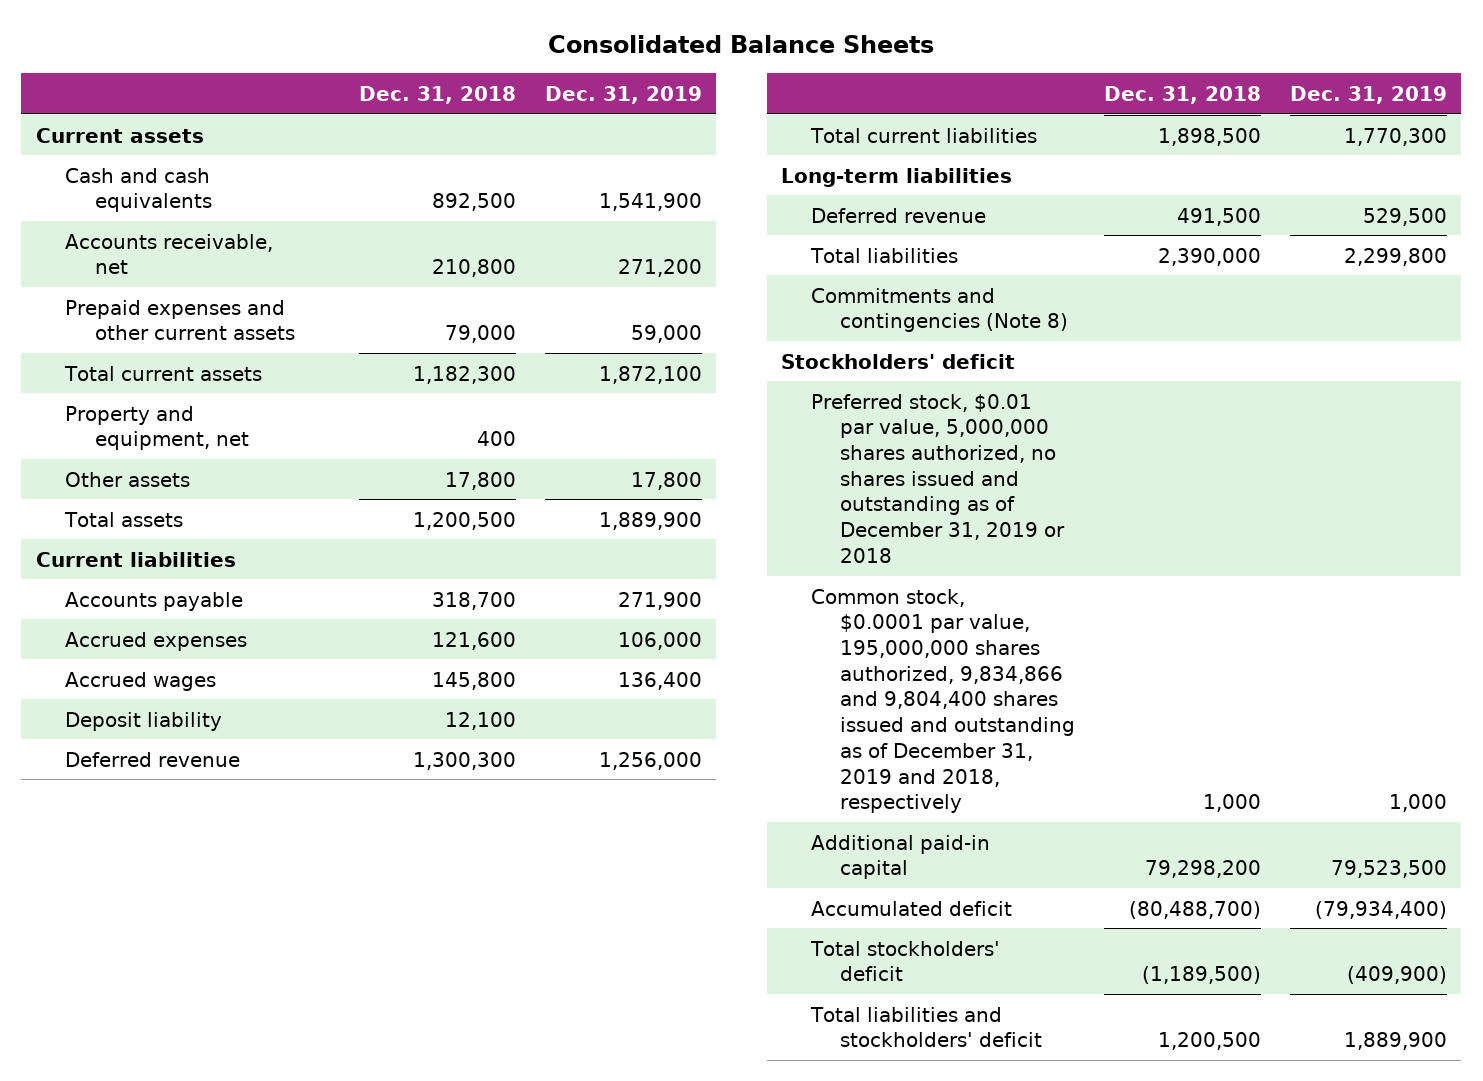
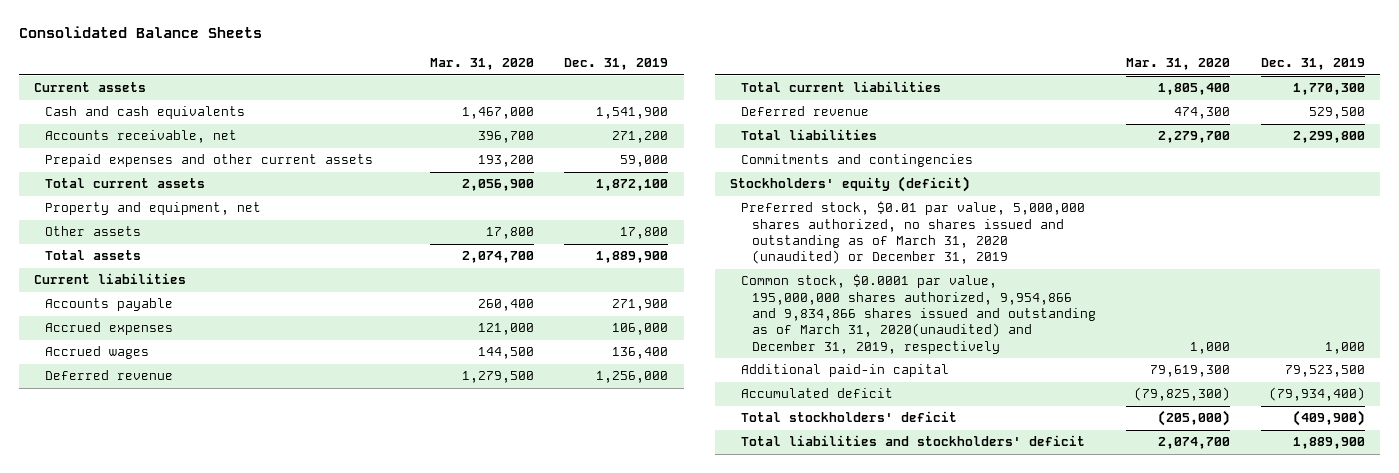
- | Dec. 31, 2018 | Dec. 31, 2019
+ | Mar. 31, 2020 | Dec. 31, 2019
- Deposit liability | 12,100 |
- Long-term liabilities
- Commitments and contingencies (Note 8)
- Stockholders' deficit
- Preferred stock, $0.01 par value, 5,000,000 shares authorized, no shares issued and outstanding as of December 31, 2019 or 2018
- Common stock, $0.0001 par value, 195,000,000 shares authorized, 9,834,866 and 9,804,400 shares issued and outstanding as of December 31, 2019 and 2018, respectively | 1,000 | 1,000
+ Commitments and contingencies
+ Stockholders' equity (deficit)
+ Preferred stock, $0.01 par value, 5,000,000 shares authorized, no shares issued and outstanding as of March 31, 2020 (unaudited) or December 31, 2019
+ Common stock, $0.0001 par value, 195,000,000 shares authorized, 9,954,866 and 9,834,866 shares issued and outstanding as of March 31, 2020(unaudited) and December 31, 2019, respectively | 1,000 | 1,000

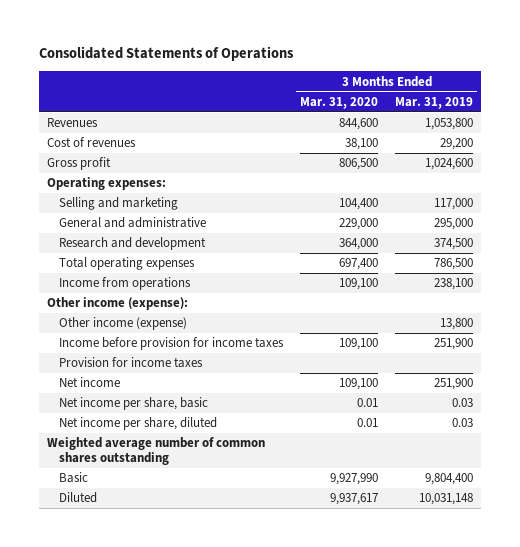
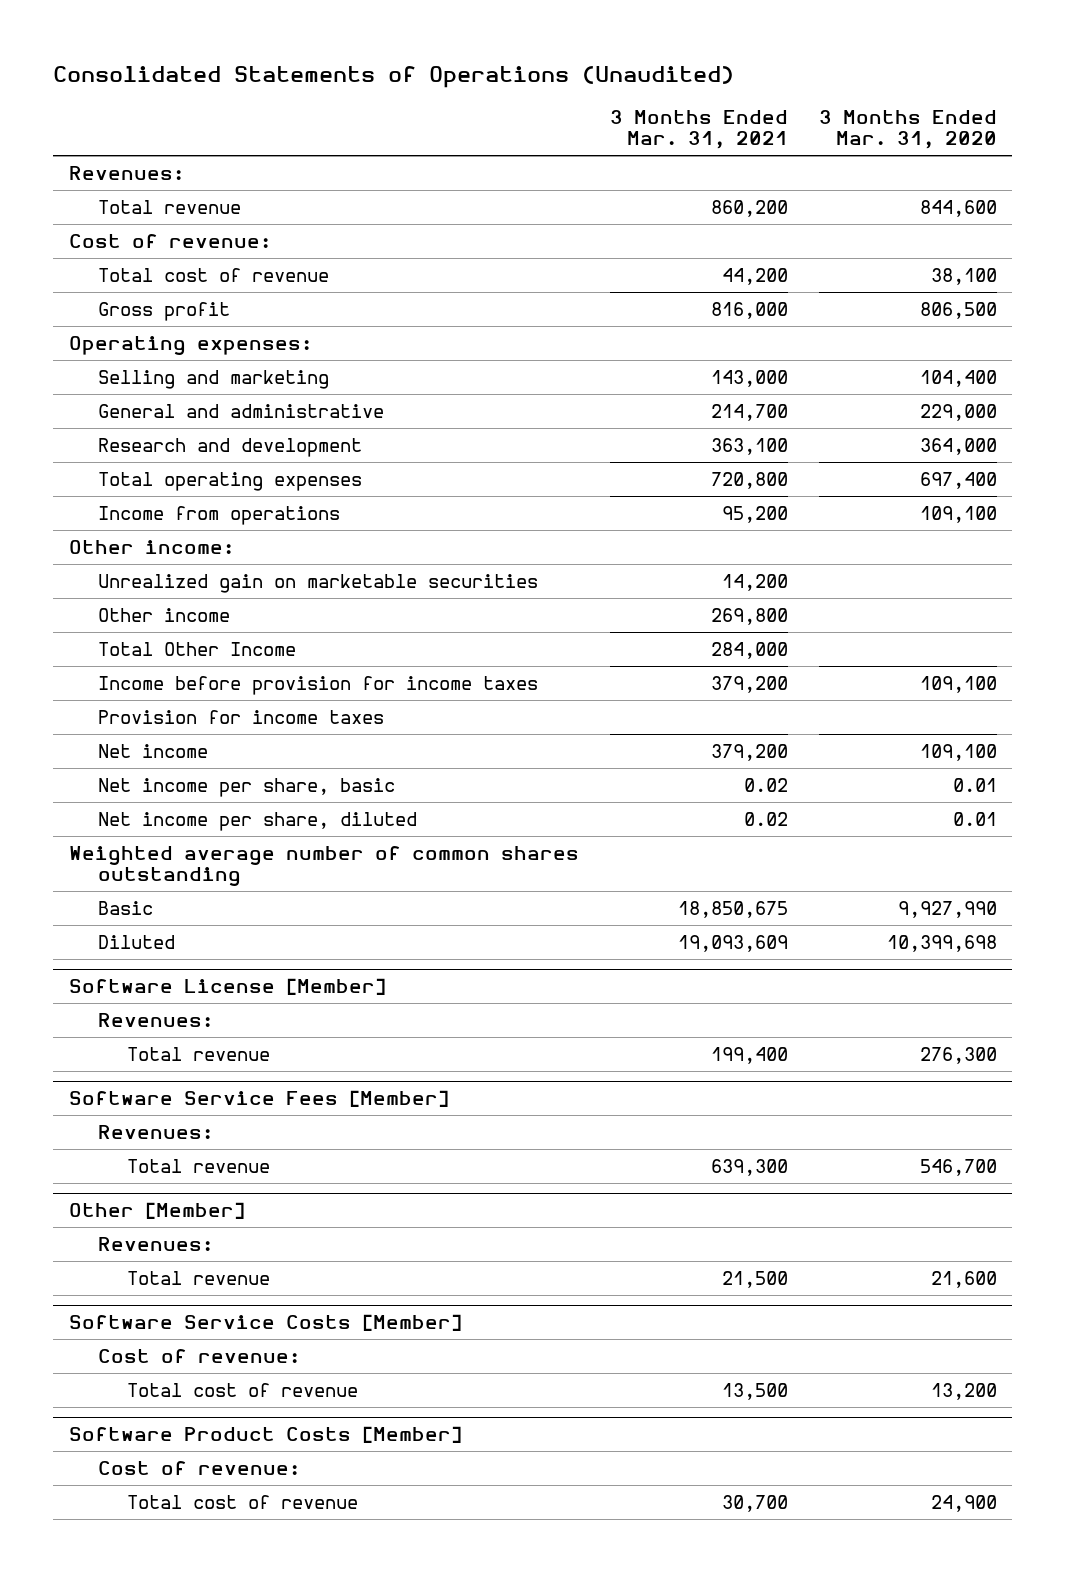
- Consolidated Statements of Operations
+ Consolidated Statements of Operations (Unaudited)
- | 3 Months Ended Mar. 31, 2020 | 3 Months Ended Mar. 31, 2019
+ | 3 Months Ended Mar. 31, 2021 | 3 Months Ended Mar. 31, 2020
- Revenues | 844,600 | 1,053,800
- Cost of revenues | 38,100 | 29,200
+ Revenues:
+ Total revenue | 860,200 | 844,600
+ Cost of revenue:
+ Total cost of revenue | 44,200 | 38,100
- Other income (expense):
- Other income (expense) | | 13,800
+ Other income:
+ Unrealized gain on marketable securities | 14,200 |
+ Other income | 269,800 |
+ Total Other Income | 284,000 |
- Diluted | 9,937,617 | 10,031,148
+ Diluted | 19,093,609 | 10,399,698
+ Software License [Member]
+ Revenues:
+ Total revenue | 199,400 | 276,300
+ Software Service Fees [Member]
+ Revenues:
+ Total revenue | 639,300 | 546,700
+ Other [Member]
+ Revenues:
+ Total revenue | 21,500 | 21,600
+ Software Service Costs [Member]
+ Cost of revenue:
+ Total cost of revenue | 13,500 | 13,200
+ Software Product Costs [Member]
+ Cost of revenue:
+ Total cost of revenue | 30,700 | 24,900

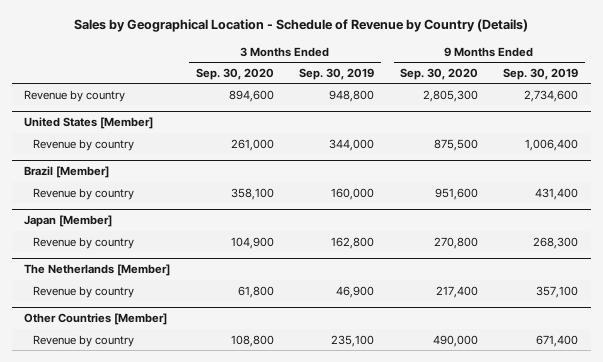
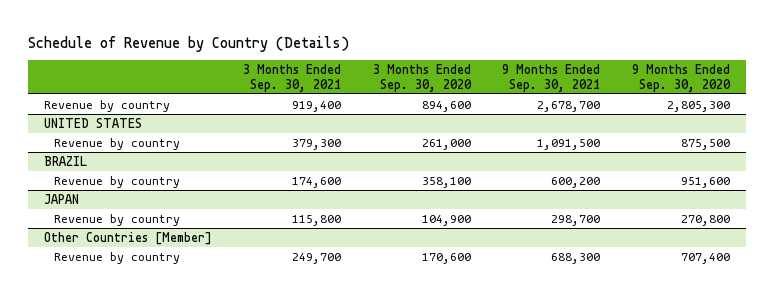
- Sales by Geographical Location - Schedule of Revenue by Country (Details)
+ Schedule of Revenue by Country (Details)
- | 3 Months Ended Sep. 30, 2020 | 3 Months Ended Sep. 30, 2019 | 9 Months Ended Sep. 30, 2020 | 9 Months Ended Sep. 30, 2019
+ | 3 Months Ended Sep. 30, 2021 | 3 Months Ended Sep. 30, 2020 | 9 Months Ended Sep. 30, 2021 | 9 Months Ended Sep. 30, 2020
- United States [Member]
+ UNITED STATES
- Brazil [Member]
+ BRAZIL
- Japan [Member]
+ JAPAN
- The Netherlands [Member]
- Revenue by country | 61,800 | 46,900 | 217,400 | 357,100
@ Other Countries [Member]
- Revenue by country | 108,800 | 235,100 | 490,000 | 671,400
+ Revenue by country | 249,700 | 170,600 | 688,300 | 707,400

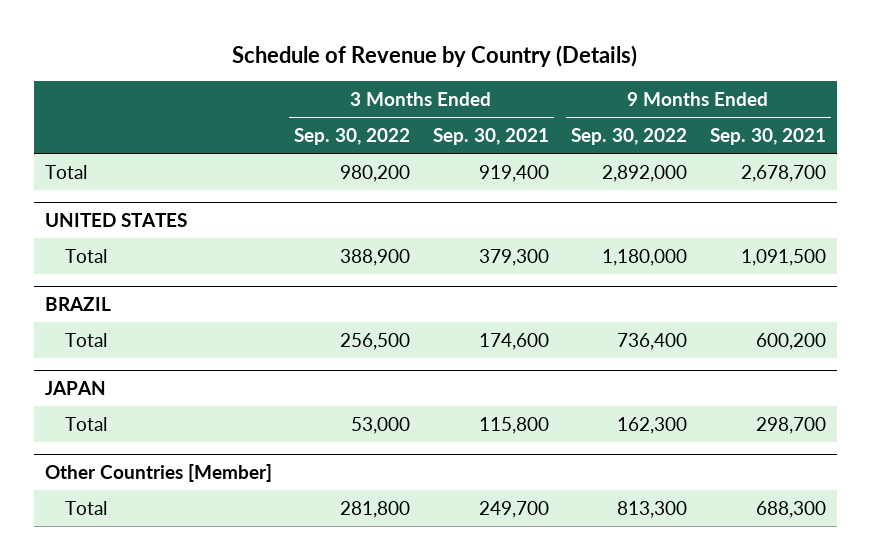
- | 3 Months Ended Sep. 30, 2021 | 3 Months Ended Sep. 30, 2020 | 9 Months Ended Sep. 30, 2021 | 9 Months Ended Sep. 30, 2020
+ | 3 Months Ended Sep. 30, 2022 | 3 Months Ended Sep. 30, 2021 | 9 Months Ended Sep. 30, 2022 | 9 Months Ended Sep. 30, 2021
- Revenue by country | 919,400 | 894,600 | 2,678,700 | 2,805,300
+ Total | 980,200 | 919,400 | 2,892,000 | 2,678,700
@ UNITED STATES
- Revenue by country | 379,300 | 261,000 | 1,091,500 | 875,500
+ Total | 388,900 | 379,300 | 1,180,000 | 1,091,500
@ BRAZIL
- Revenue by country | 174,600 | 358,100 | 600,200 | 951,600
+ Total | 256,500 | 174,600 | 736,400 | 600,200
@ JAPAN
- Revenue by country | 115,800 | 104,900 | 298,700 | 270,800
+ Total | 53,000 | 115,800 | 162,300 | 298,700
@ Other Countries [Member]
- Revenue by country | 249,700 | 170,600 | 688,300 | 707,400
+ Total | 281,800 | 249,700 | 813,300 | 688,300

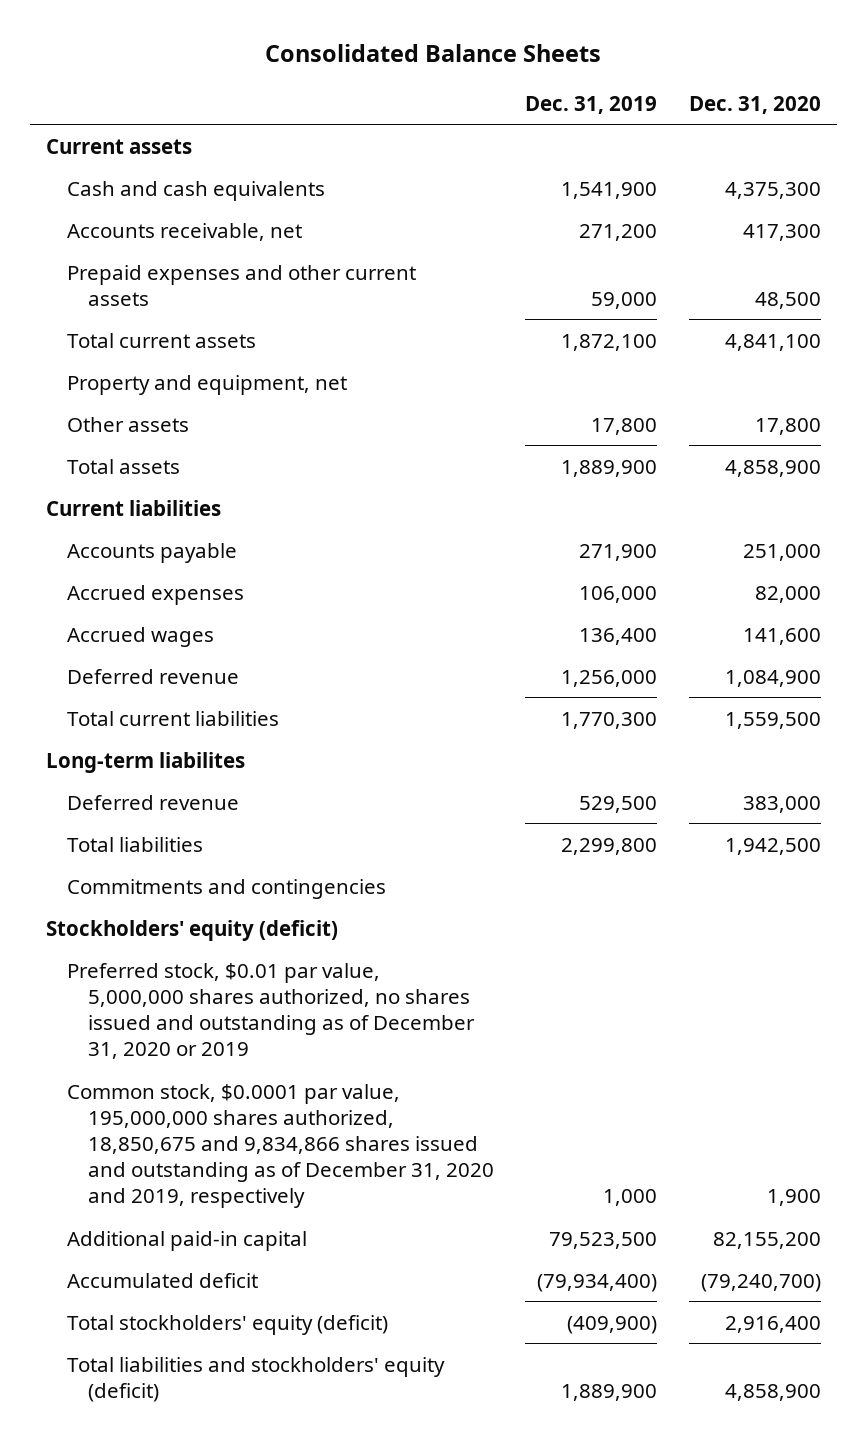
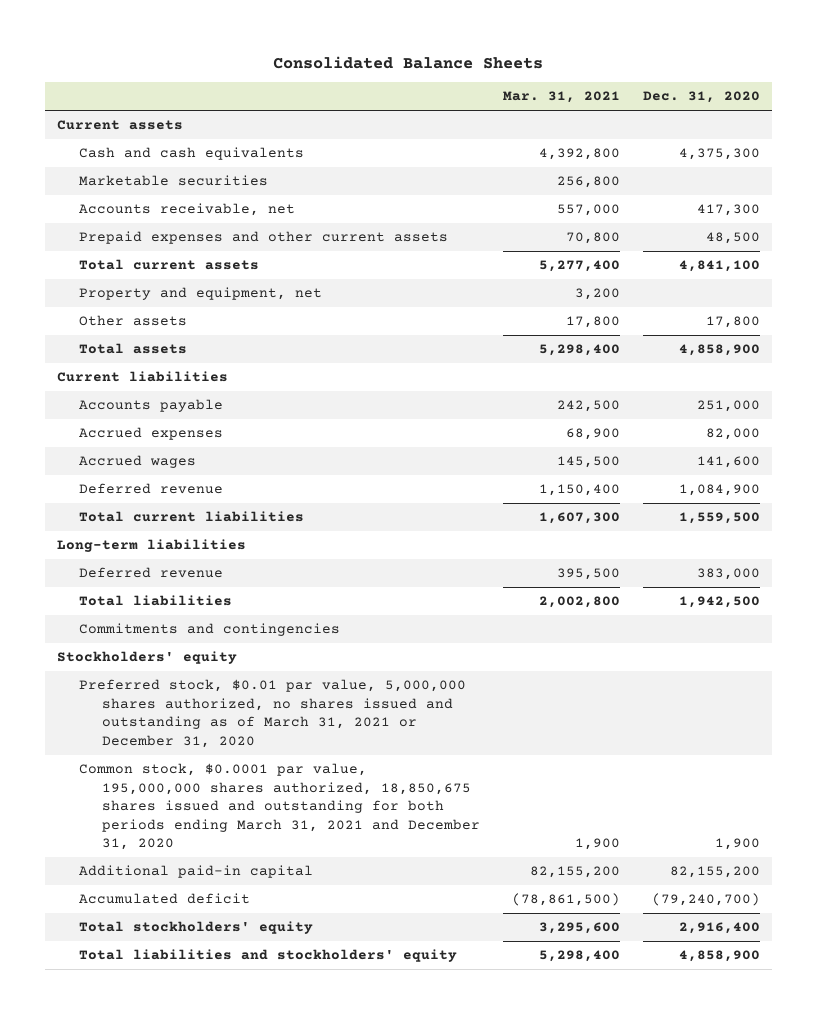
- | Dec. 31, 2019 | Dec. 31, 2020
+ | Mar. 31, 2021 | Dec. 31, 2020
+ Marketable securities | 256,800 |
- Long-term liabilites
+ Long-term liabilities
- Stockholders' equity (deficit)
- Preferred stock, $0.01 par value, 5,000,000 shares authorized, no shares issued and outstanding as of December 31, 2020 or 2019
- Common stock, $0.0001 par value, 195,000,000 shares authorized, 18,850,675 and 9,834,866 shares issued and outstanding as of December 31, 2020 and 2019, respectively | 1,000 | 1,900
+ Stockholders' equity
+ Preferred stock, $0.01 par value, 5,000,000 shares authorized, no shares issued and outstanding as of March 31, 2021 or December 31, 2020
+ Common stock, $0.0001 par value, 195,000,000 shares authorized, 18,850,675 shares issued and outstanding for both periods ending March 31, 2021 and December 31, 2020 | 1,900 | 1,900
- Total stockholders' equity (deficit) | (409,900) | 2,916,400
- Total liabilities and stockholders' equity (deficit) | 1,889,900 | 4,858,900
+ Total stockholders' equity | 3,295,600 | 2,916,400
+ Total liabilities and stockholders' equity | 5,298,400 | 4,858,900

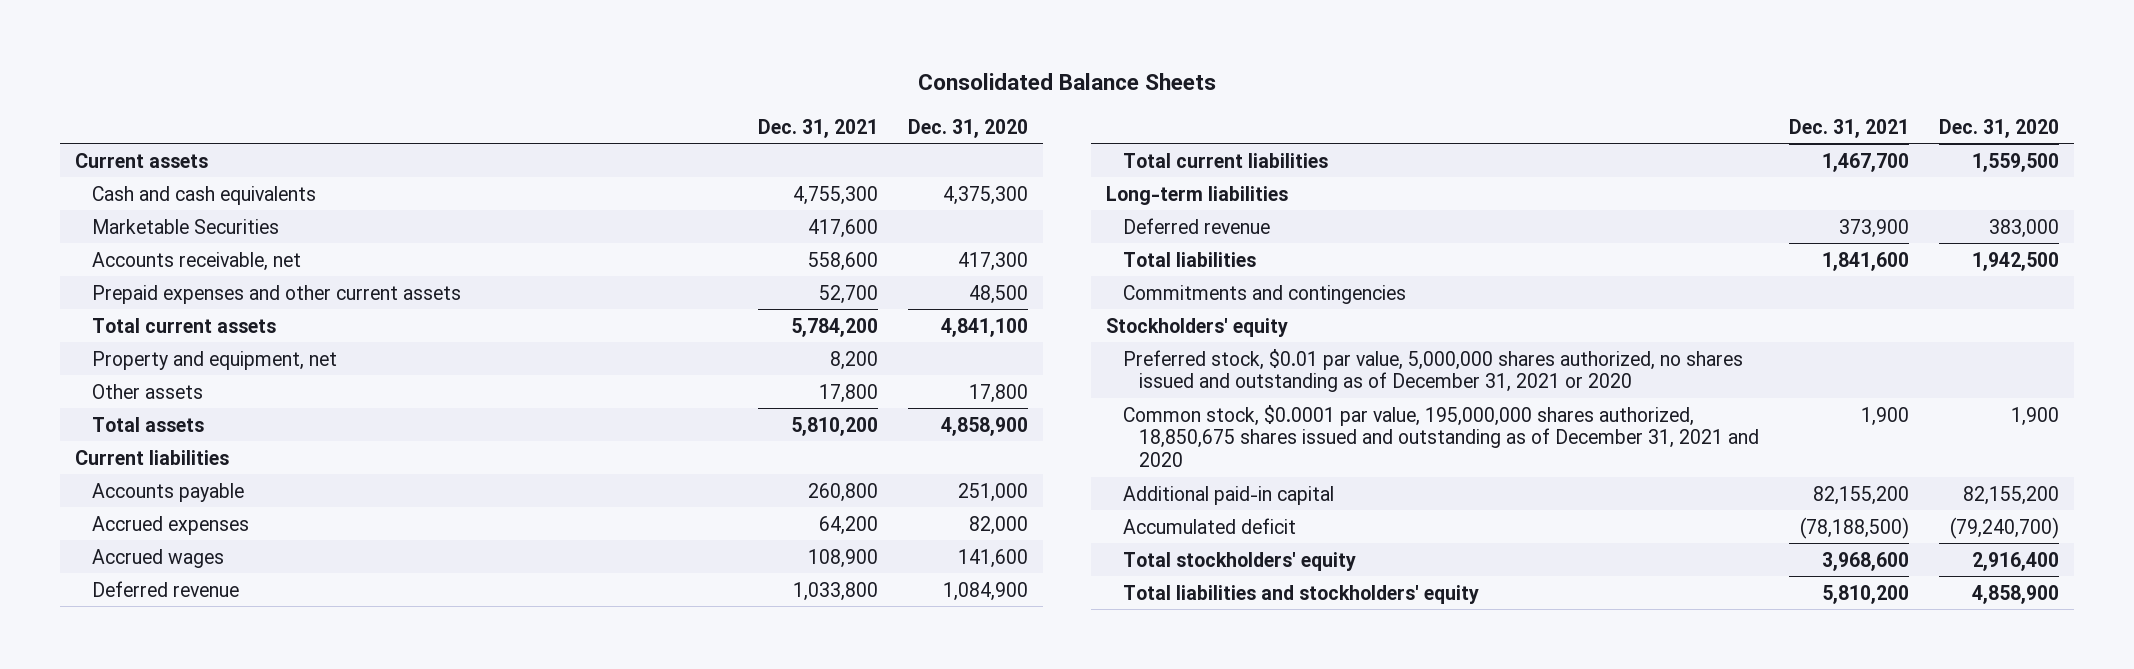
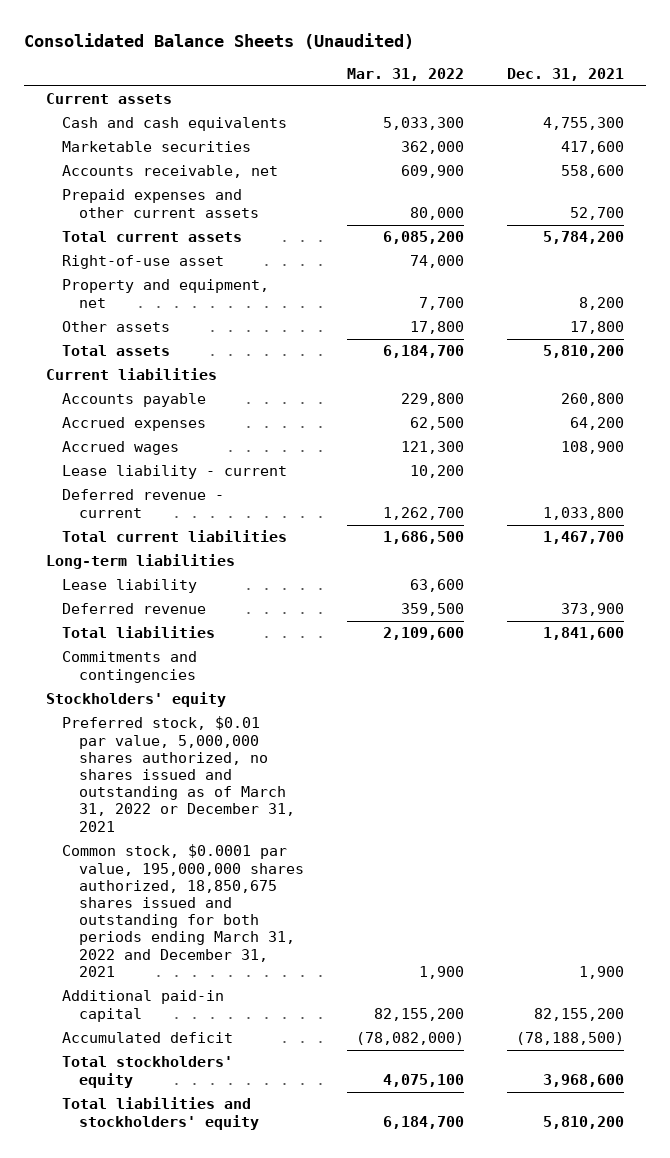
- Consolidated Balance Sheets
+ Consolidated Balance Sheets (Unaudited)
- | Dec. 31, 2021 | Dec. 31, 2020
+ | Mar. 31, 2022 | Dec. 31, 2021
- Marketable Securities | 417,600 |
+ Marketable securities | 362,000 | 417,600
+ Right-of-use asset | 74,000 |
- Deferred revenue | 1,033,800 | 1,084,900
+ Lease liability - current | 10,200 |
+ Deferred revenue - current | 1,262,700 | 1,033,800
+ Lease liability | 63,600 |
- Preferred stock, $0.01 par value, 5,000,000 shares authorized, no shares issued and outstanding as of December 31, 2021 or 2020
- Common stock, $0.0001 par value, 195,000,000 shares authorized, 18,850,675 shares issued and outstanding as of December 31, 2021 and 2020 | 1,900 | 1,900
+ Preferred stock, $0.01 par value, 5,000,000 shares authorized, no shares issued and outstanding as of March 31, 2022 or December 31, 2021
+ Common stock, $0.0001 par value, 195,000,000 shares authorized, 18,850,675 shares issued and outstanding for both periods ending March 31, 2022 and December 31, 2021 | 1,900 | 1,900

